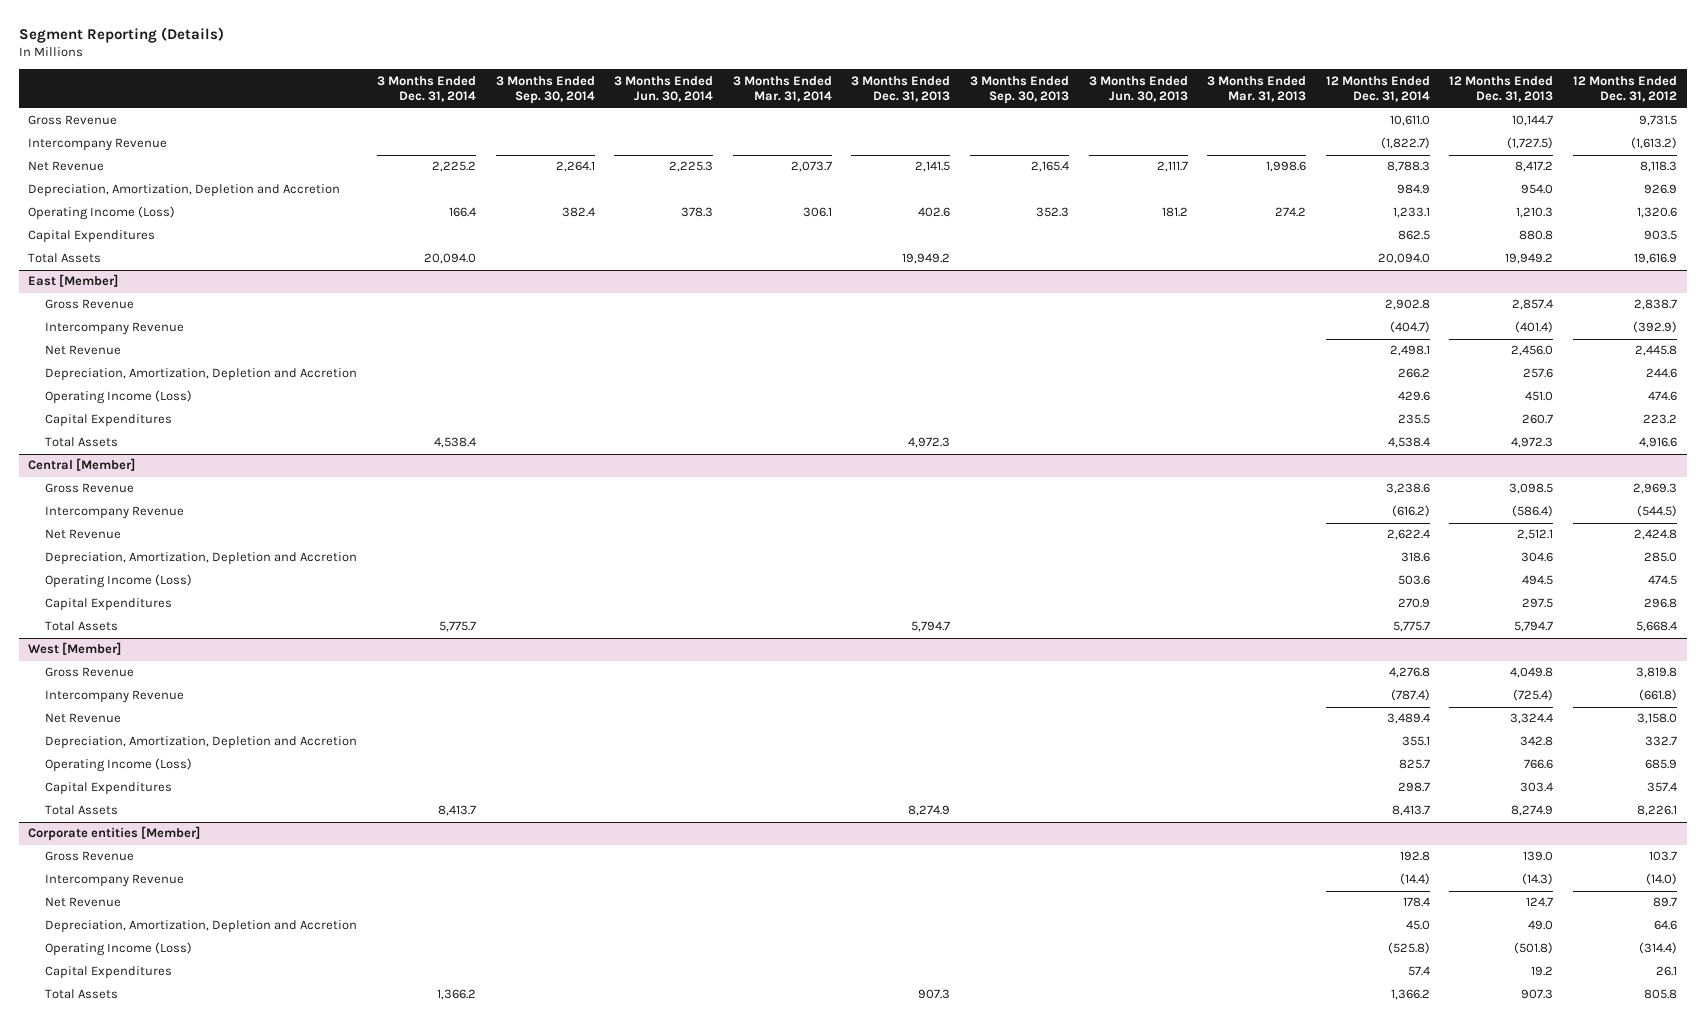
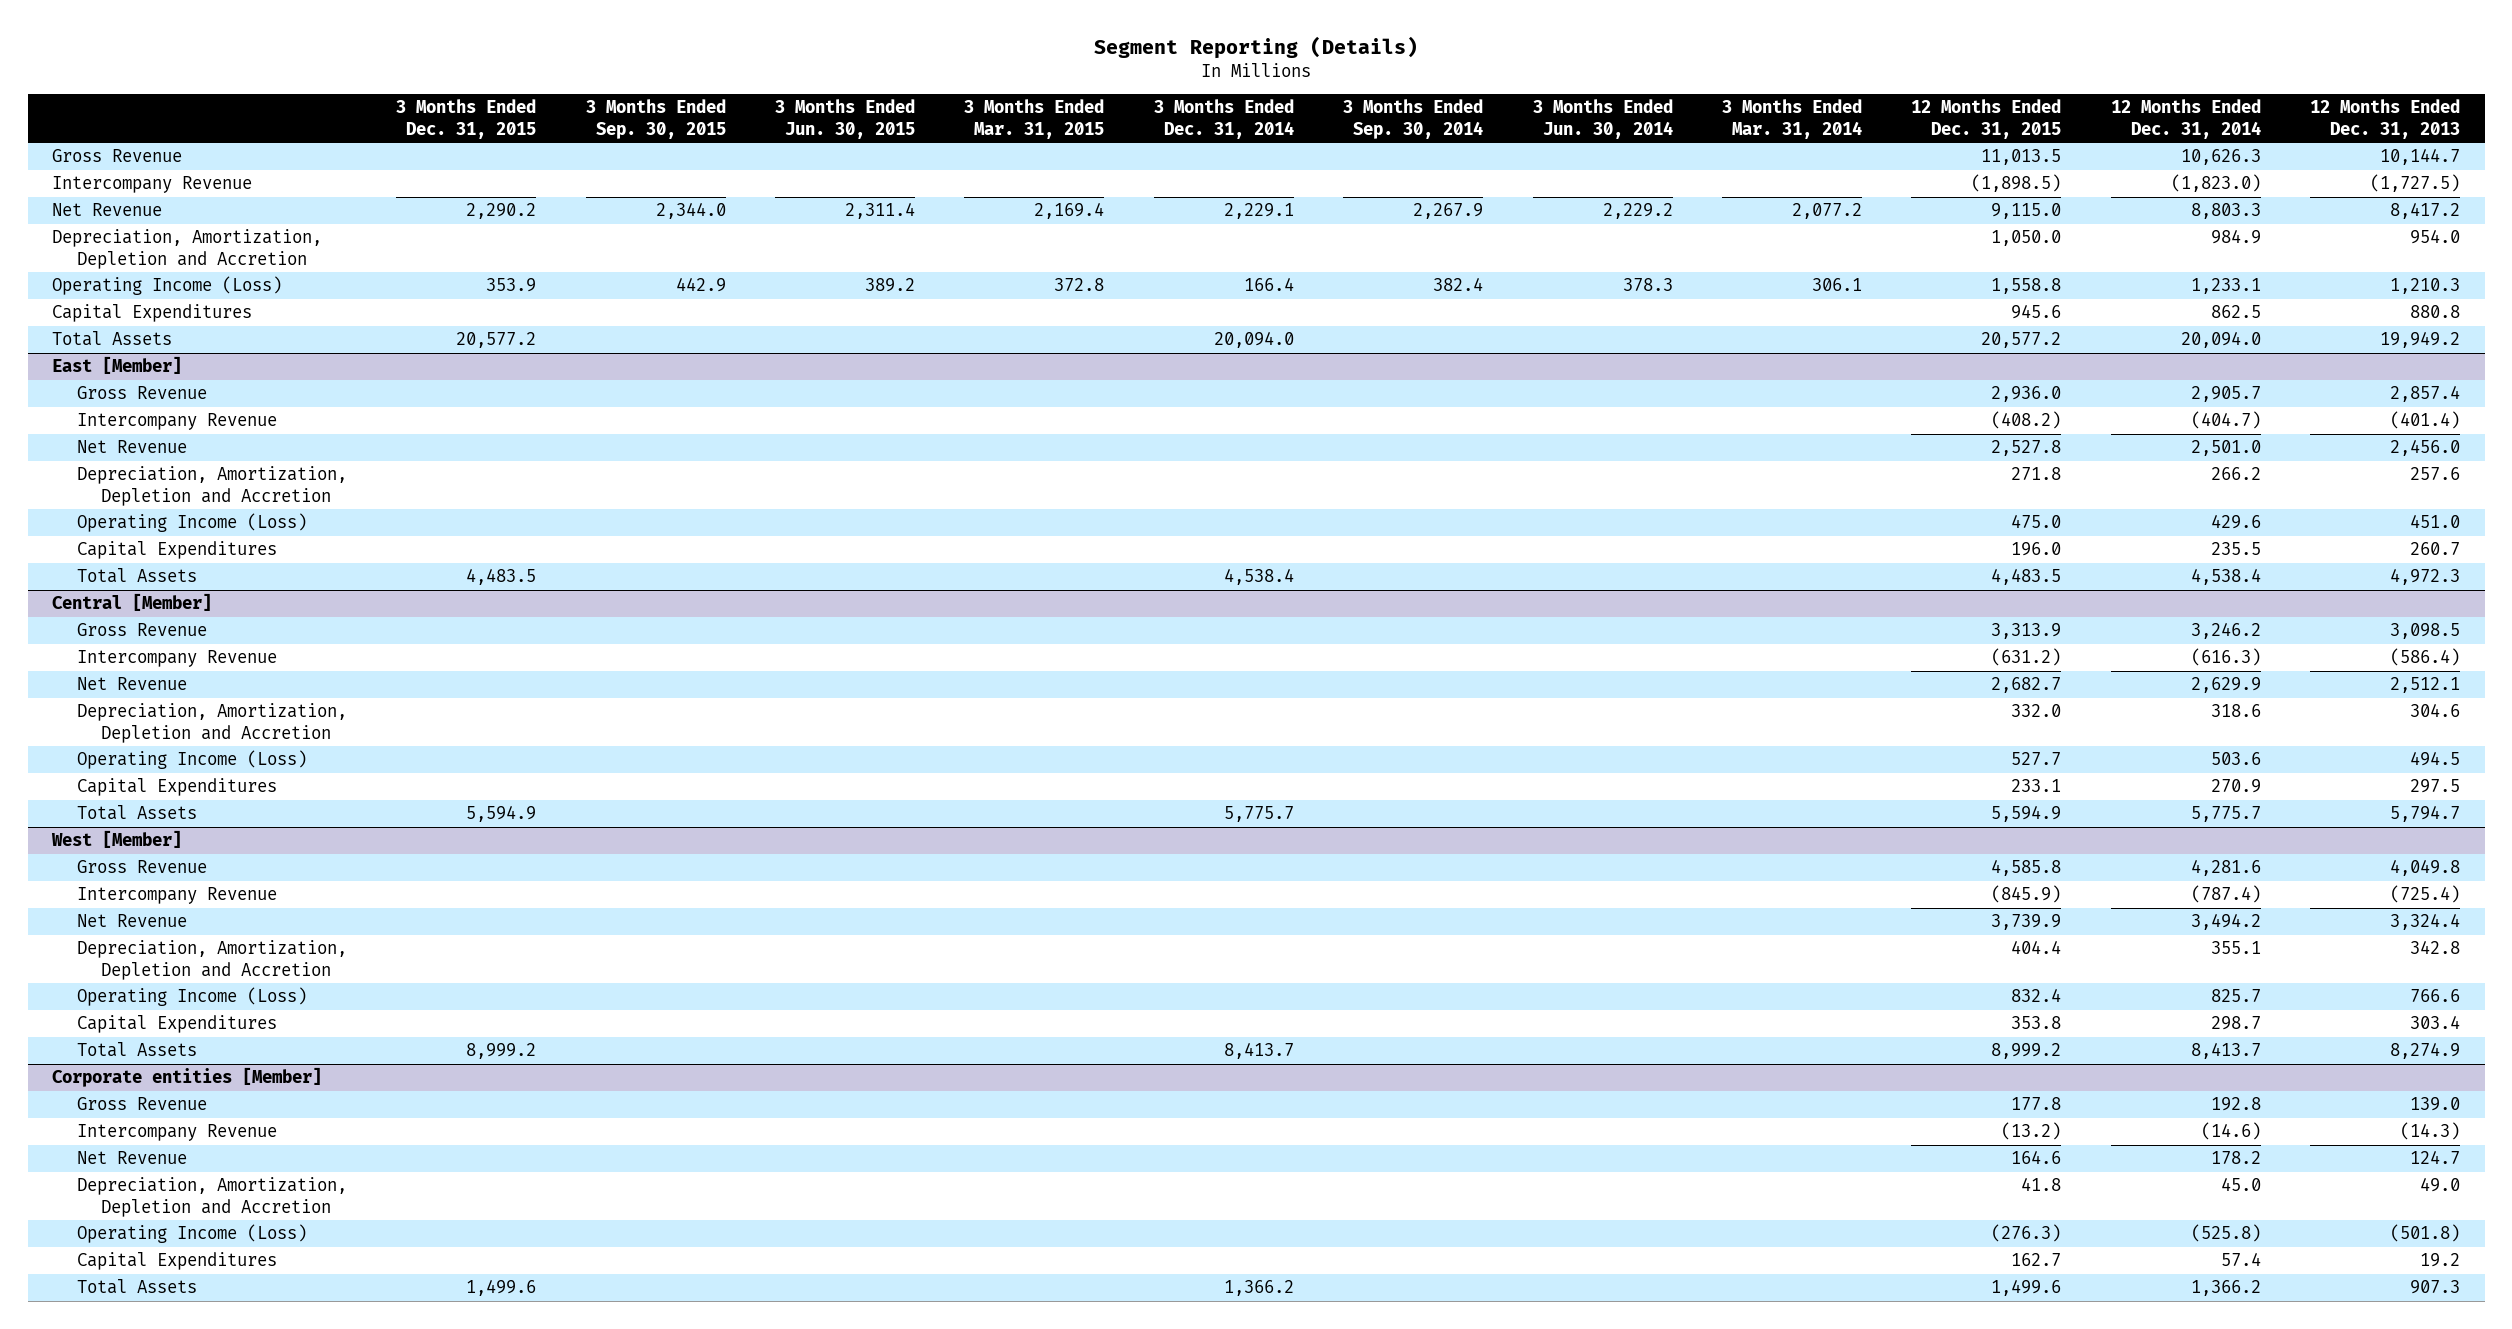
- | 3 Months Ended Dec. 31, 2014 | 3 Months Ended Sep. 30, 2014 | 3 Months Ended Jun. 30, 2014 | 3 Months Ended Mar. 31, 2014 | 3 Months Ended Dec. 31, 2013 | 3 Months Ended Sep. 30, 2013 | 3 Months Ended Jun. 30, 2013 | 3 Months Ended Mar. 31, 2013 | 12 Months Ended Dec. 31, 2014 | 12 Months Ended Dec. 31, 2013 | 12 Months Ended Dec. 31, 2012
+ | 3 Months Ended Dec. 31, 2015 | 3 Months Ended Sep. 30, 2015 | 3 Months Ended Jun. 30, 2015 | 3 Months Ended Mar. 31, 2015 | 3 Months Ended Dec. 31, 2014 | 3 Months Ended Sep. 30, 2014 | 3 Months Ended Jun. 30, 2014 | 3 Months Ended Mar. 31, 2014 | 12 Months Ended Dec. 31, 2015 | 12 Months Ended Dec. 31, 2014 | 12 Months Ended Dec. 31, 2013
- Gross Revenue | | | | | | | | | 10,611.0 | 10,144.7 | 9,731.5
- Intercompany Revenue | | | | | | | | | (1,822.7) | (1,727.5) | (1,613.2)
- Net Revenue | 2,225.2 | 2,264.1 | 2,225.3 | 2,073.7 | 2,141.5 | 2,165.4 | 2,111.7 | 1,998.6 | 8,788.3 | 8,417.2 | 8,118.3
+ Gross Revenue | | | | | | | | | 11,013.5 | 10,626.3 | 10,144.7
+ Intercompany Revenue | | | | | | | | | (1,898.5) | (1,823.0) | (1,727.5)
+ Net Revenue | 2,290.2 | 2,344.0 | 2,311.4 | 2,169.4 | 2,229.1 | 2,267.9 | 2,229.2 | 2,077.2 | 9,115.0 | 8,803.3 | 8,417.2
@ East [Member]
- Gross Revenue | | | | | | | | | 2,902.8 | 2,857.4 | 2,838.7
+ Gross Revenue | | | | | | | | | 2,936.0 | 2,905.7 | 2,857.4
- Net Revenue | | | | | | | | | 2,498.1 | 2,456.0 | 2,445.8
+ Net Revenue | | | | | | | | | 2,527.8 | 2,501.0 | 2,456.0
@ Central [Member]
- Gross Revenue | | | | | | | | | 3,238.6 | 3,098.5 | 2,969.3
- Intercompany Revenue | | | | | | | | | (616.2) | (586.4) | (544.5)
- Net Revenue | | | | | | | | | 2,622.4 | 2,512.1 | 2,424.8
+ Gross Revenue | | | | | | | | | 3,313.9 | 3,246.2 | 3,098.5
+ Intercompany Revenue | | | | | | | | | (631.2) | (616.3) | (586.4)
+ Net Revenue | | | | | | | | | 2,682.7 | 2,629.9 | 2,512.1
@ West [Member]
- Gross Revenue | | | | | | | | | 4,276.8 | 4,049.8 | 3,819.8
+ Gross Revenue | | | | | | | | | 4,585.8 | 4,281.6 | 4,049.8
- Net Revenue | | | | | | | | | 3,489.4 | 3,324.4 | 3,158.0
+ Net Revenue | | | | | | | | | 3,739.9 | 3,494.2 | 3,324.4
@ Corporate entities [Member]
- Intercompany Revenue | | | | | | | | | (14.4) | (14.3) | (14.0)
- Net Revenue | | | | | | | | | 178.4 | 124.7 | 89.7
+ Intercompany Revenue | | | | | | | | | (13.2) | (14.6) | (14.3)
+ Net Revenue | | | | | | | | | 164.6 | 178.2 | 124.7

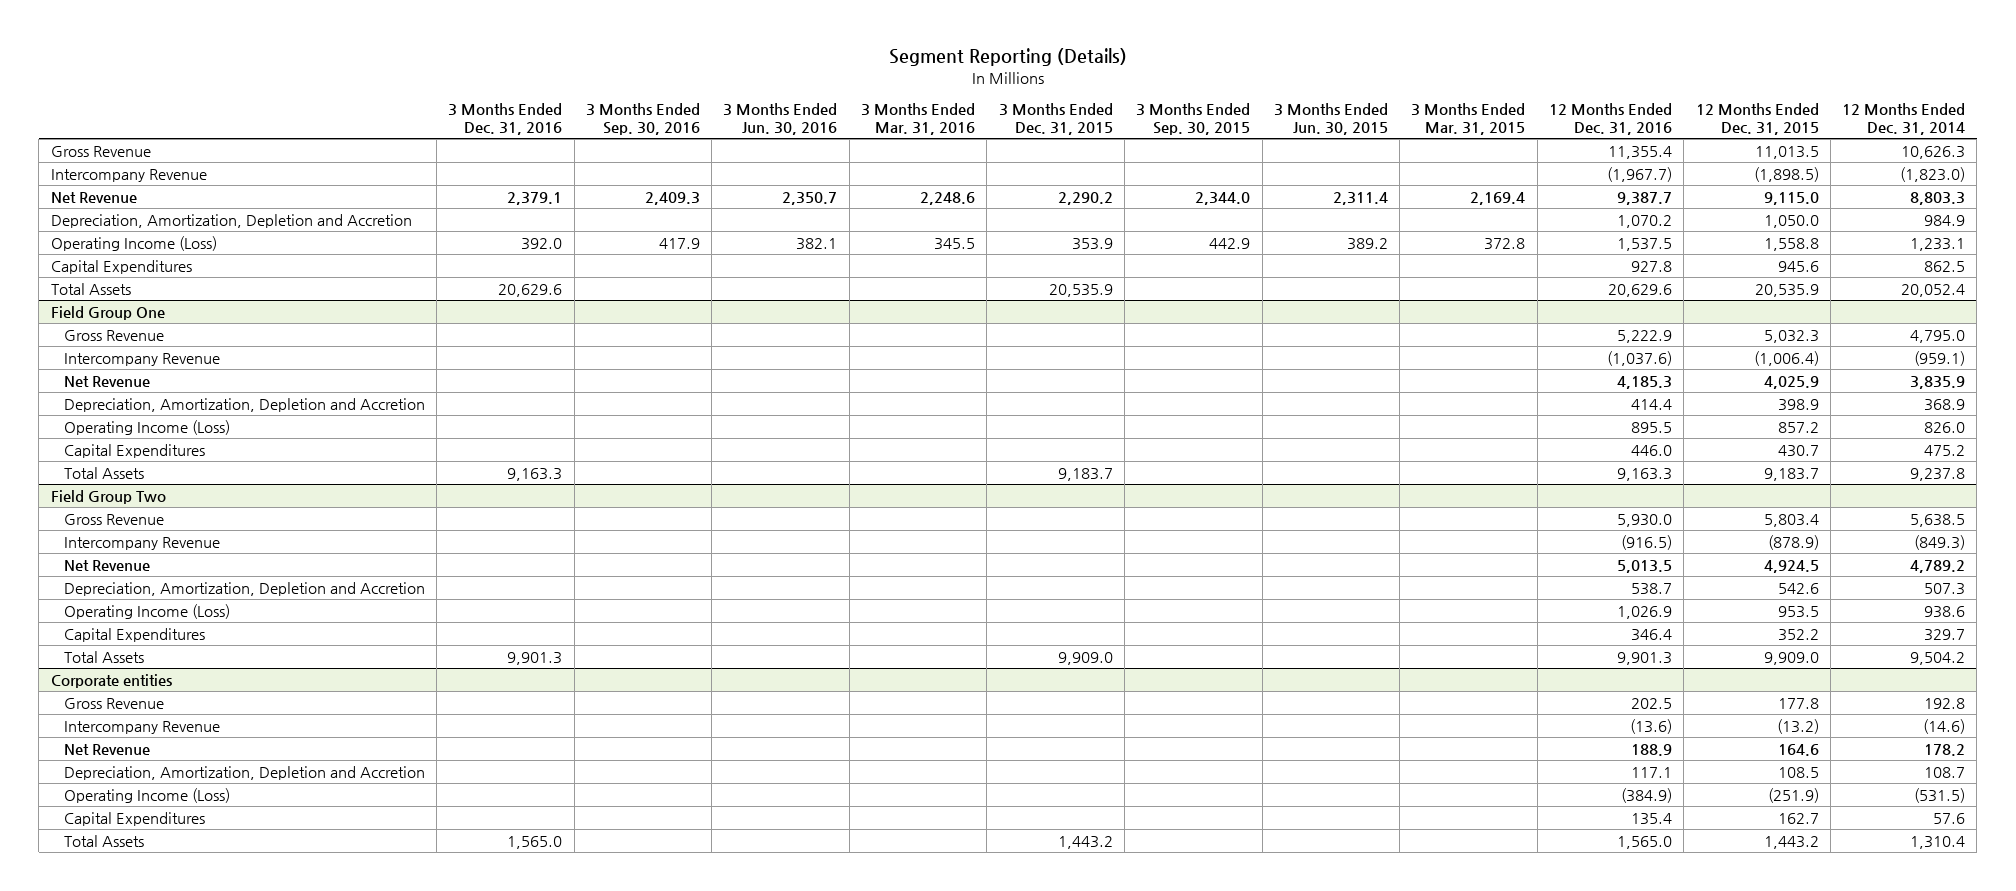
- | 3 Months Ended Dec. 31, 2015 | 3 Months Ended Sep. 30, 2015 | 3 Months Ended Jun. 30, 2015 | 3 Months Ended Mar. 31, 2015 | 3 Months Ended Dec. 31, 2014 | 3 Months Ended Sep. 30, 2014 | 3 Months Ended Jun. 30, 2014 | 3 Months Ended Mar. 31, 2014 | 12 Months Ended Dec. 31, 2015 | 12 Months Ended Dec. 31, 2014 | 12 Months Ended Dec. 31, 2013
+ | 3 Months Ended Dec. 31, 2016 | 3 Months Ended Sep. 30, 2016 | 3 Months Ended Jun. 30, 2016 | 3 Months Ended Mar. 31, 2016 | 3 Months Ended Dec. 31, 2015 | 3 Months Ended Sep. 30, 2015 | 3 Months Ended Jun. 30, 2015 | 3 Months Ended Mar. 31, 2015 | 12 Months Ended Dec. 31, 2016 | 12 Months Ended Dec. 31, 2015 | 12 Months Ended Dec. 31, 2014
- Total Assets | 20,577.2 | | | | 20,094.0 | | | | 20,577.2 | 20,094.0 | 19,949.2
- East [Member]
- Gross Revenue | | | | | | | | | 2,936.0 | 2,905.7 | 2,857.4
- Intercompany Revenue | | | | | | | | | (408.2) | (404.7) | (401.4)
- Net Revenue | | | | | | | | | 2,527.8 | 2,501.0 | 2,456.0
- Depreciation, Amortization, Depletion and Accretion | | | | | | | | | 271.8 | 266.2 | 257.6
- Operating Income (Loss) | | | | | | | | | 475.0 | 429.6 | 451.0
- Capital Expenditures | | | | | | | | | 196.0 | 235.5 | 260.7
- Total Assets | 4,483.5 | | | | 4,538.4 | | | | 4,483.5 | 4,538.4 | 4,972.3
- Central [Member]
- Gross Revenue | | | | | | | | | 3,313.9 | 3,246.2 | 3,098.5
- Intercompany Revenue | | | | | | | | | (631.2) | (616.3) | (586.4)
- Net Revenue | | | | | | | | | 2,682.7 | 2,629.9 | 2,512.1
- Depreciation, Amortization, Depletion and Accretion | | | | | | | | | 332.0 | 318.6 | 304.6
- Operating Income (Loss) | | | | | | | | | 527.7 | 503.6 | 494.5
- Capital Expenditures | | | | | | | | | 233.1 | 270.9 | 297.5
- Total Assets | 5,594.9 | | | | 5,775.7 | | | | 5,594.9 | 5,775.7 | 5,794.7
- West [Member]
- Gross Revenue | | | | | | | | | 4,585.8 | 4,281.6 | 4,049.8
- Intercompany Revenue | | | | | | | | | (845.9) | (787.4) | (725.4)
- Net Revenue | | | | | | | | | 3,739.9 | 3,494.2 | 3,324.4
- Depreciation, Amortization, Depletion and Accretion | | | | | | | | | 404.4 | 355.1 | 342.8
- Operating Income (Loss) | | | | | | | | | 832.4 | 825.7 | 766.6
- Capital Expenditures | | | | | | | | | 353.8 | 298.7 | 303.4
- Total Assets | 8,999.2 | | | | 8,413.7 | | | | 8,999.2 | 8,413.7 | 8,274.9
- Corporate entities [Member]
+ Total Assets | 20,629.6 | | | | 20,535.9 | | | | 20,629.6 | 20,535.9 | 20,052.4
+ Field Group One
+ Gross Revenue | | | | | | | | | 5,222.9 | 5,032.3 | 4,795.0
+ Intercompany Revenue | | | | | | | | | (1,037.6) | (1,006.4) | (959.1)
+ Net Revenue | | | | | | | | | 4,185.3 | 4,025.9 | 3,835.9
+ Depreciation, Amortization, Depletion and Accretion | | | | | | | | | 414.4 | 398.9 | 368.9
+ Operating Income (Loss) | | | | | | | | | 895.5 | 857.2 | 826.0
+ Capital Expenditures | | | | | | | | | 446.0 | 430.7 | 475.2
+ Total Assets | 9,163.3 | | | | 9,183.7 | | | | 9,163.3 | 9,183.7 | 9,237.8
+ Field Group Two
+ Gross Revenue | | | | | | | | | 5,930.0 | 5,803.4 | 5,638.5
+ Intercompany Revenue | | | | | | | | | (916.5) | (878.9) | (849.3)
+ Net Revenue | | | | | | | | | 5,013.5 | 4,924.5 | 4,789.2
+ Depreciation, Amortization, Depletion and Accretion | | | | | | | | | 538.7 | 542.6 | 507.3
+ Operating Income (Loss) | | | | | | | | | 1,026.9 | 953.5 | 938.6
+ Capital Expenditures | | | | | | | | | 346.4 | 352.2 | 329.7
+ Total Assets | 9,901.3 | | | | 9,909.0 | | | | 9,901.3 | 9,909.0 | 9,504.2
+ Corporate entities
- Depreciation, Amortization, Depletion and Accretion | | | | | | | | | 41.8 | 45.0 | 49.0
- Operating Income (Loss) | | | | | | | | | (276.3) | (525.8) | (501.8)
- Capital Expenditures | | | | | | | | | 162.7 | 57.4 | 19.2
- Total Assets | 1,499.6 | | | | 1,366.2 | | | | 1,499.6 | 1,366.2 | 907.3
+ Depreciation, Amortization, Depletion and Accretion | | | | | | | | | 117.1 | 108.5 | 108.7
+ Operating Income (Loss) | | | | | | | | | (384.9) | (251.9) | (531.5)
+ Capital Expenditures | | | | | | | | | 135.4 | 162.7 | 57.6
+ Total Assets | 1,565.0 | | | | 1,443.2 | | | | 1,565.0 | 1,443.2 | 1,310.4

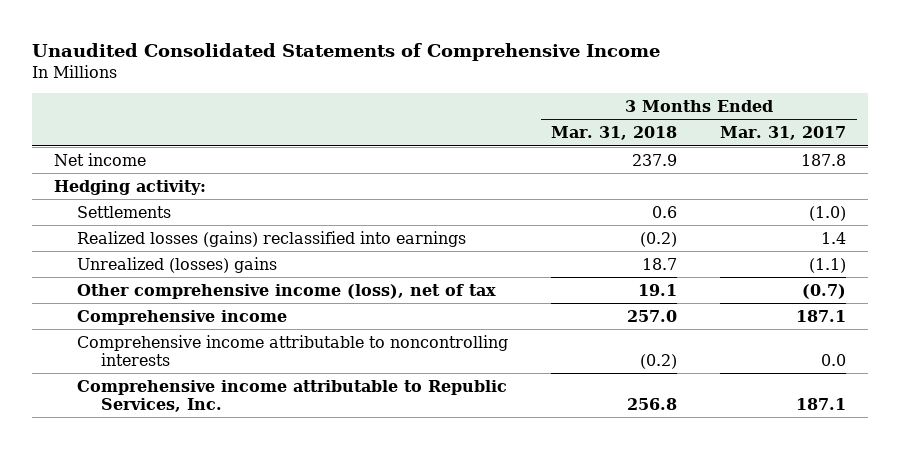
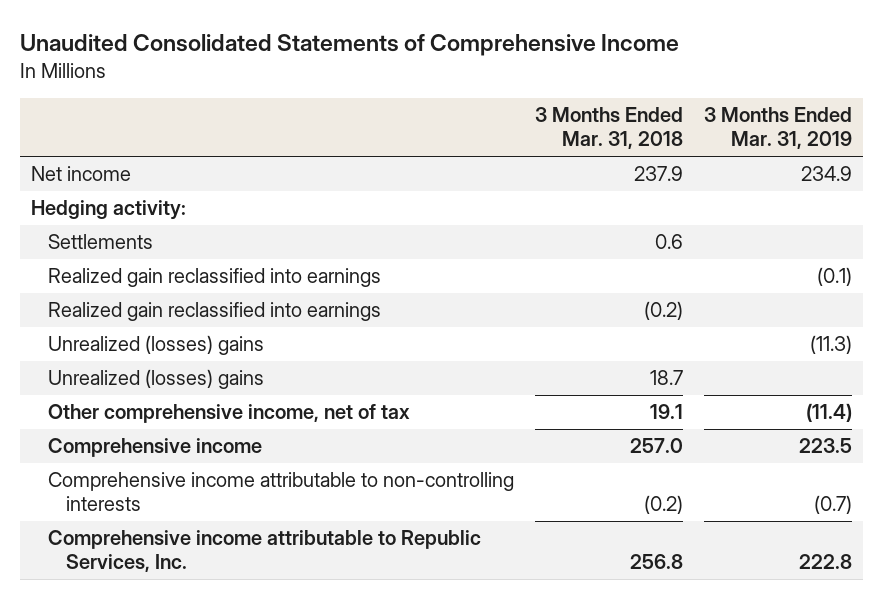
- | 3 Months Ended Mar. 31, 2018 | 3 Months Ended Mar. 31, 2017
+ | 3 Months Ended Mar. 31, 2018 | 3 Months Ended Mar. 31, 2019
- Realized losses (gains) reclassified into earnings | (0.2) | 1.4
+ Realized gain reclassified into earnings | | (0.1)
+ Realized gain reclassified into earnings | (0.2) |
+ Unrealized (losses) gains | | (11.3)
- Other comprehensive income (loss), net of tax | 19.1 | (0.7)
+ Other comprehensive income, net of tax | 19.1 | (11.4)
- Comprehensive income attributable to noncontrolling interests | (0.2) | 0.0
+ Comprehensive income attributable to non-controlling interests | (0.2) | (0.7)

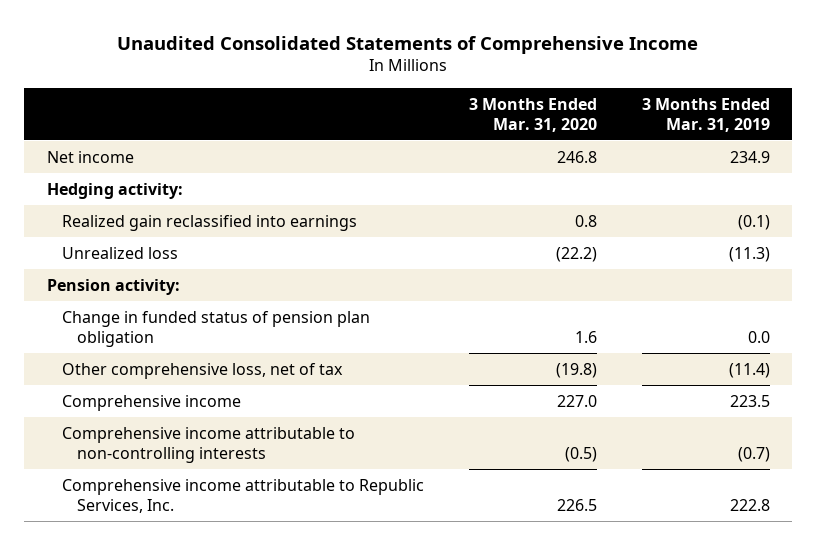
- | 3 Months Ended Mar. 31, 2018 | 3 Months Ended Mar. 31, 2019
+ | 3 Months Ended Mar. 31, 2020 | 3 Months Ended Mar. 31, 2019
- Settlements | 0.6 |
- Realized gain reclassified into earnings | (0.2) |
- Unrealized (losses) gains | | (11.3)
- Unrealized (losses) gains | 18.7 |
- Other comprehensive income, net of tax | 19.1 | (11.4)
+ Unrealized loss | (22.2) | (11.3)
+ Pension activity:
+ Change in funded status of pension plan obligation | 1.6 | 0.0
+ Other comprehensive loss, net of tax | (19.8) | (11.4)

